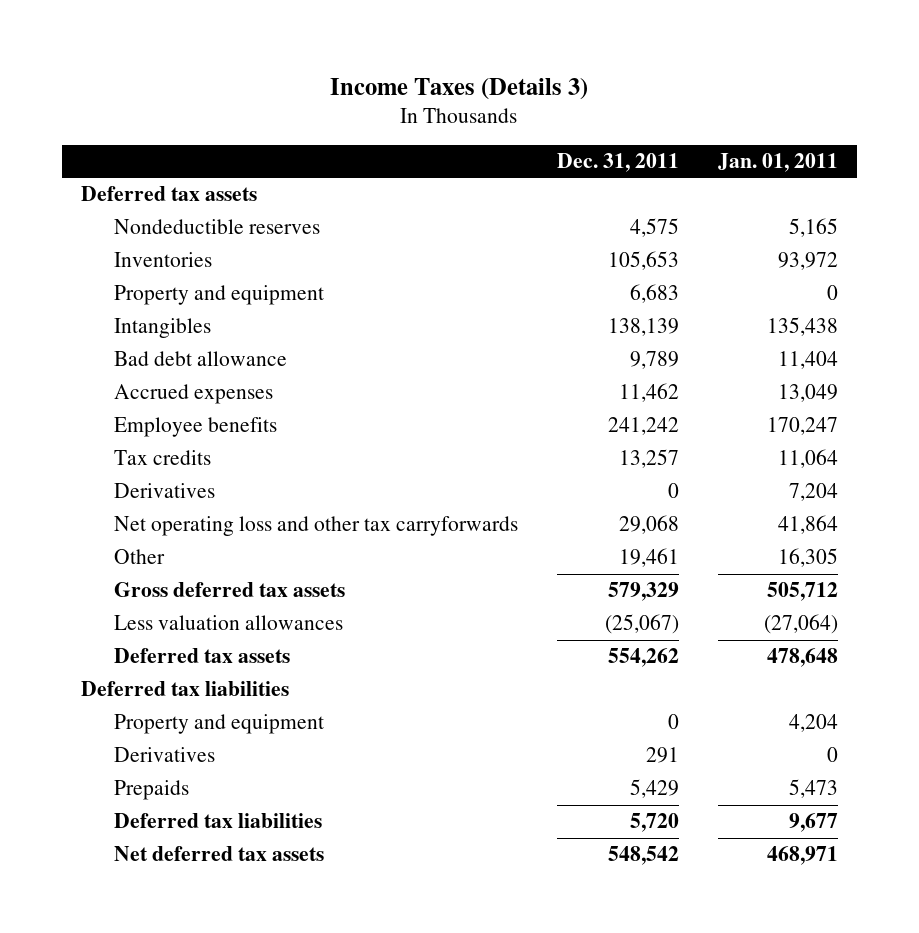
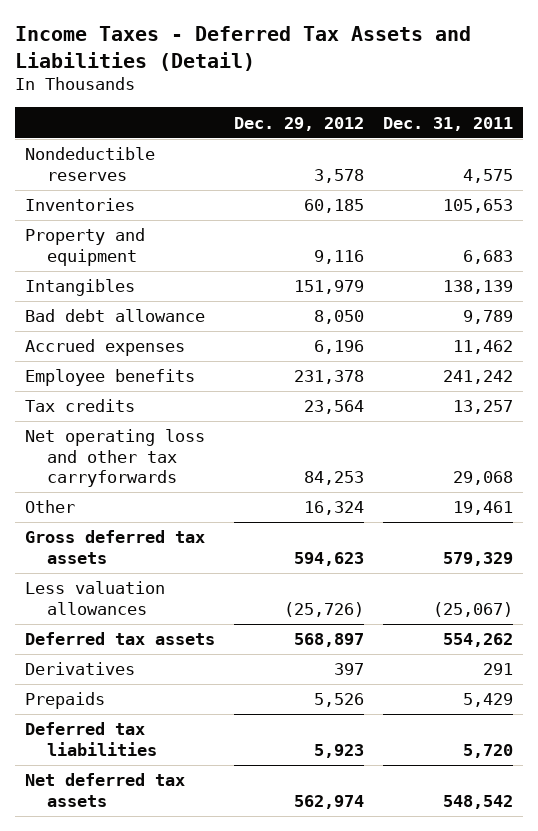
- Income Taxes (Details 3)
+ Income Taxes - Deferred Tax Assets and Liabilities (Detail)
- | Dec. 31, 2011 | Jan. 01, 2011
+ | Dec. 29, 2012 | Dec. 31, 2011
- Deferred tax assets
- Derivatives | 0 | 7,204
- Deferred tax liabilities
- Property and equipment | 0 | 4,204

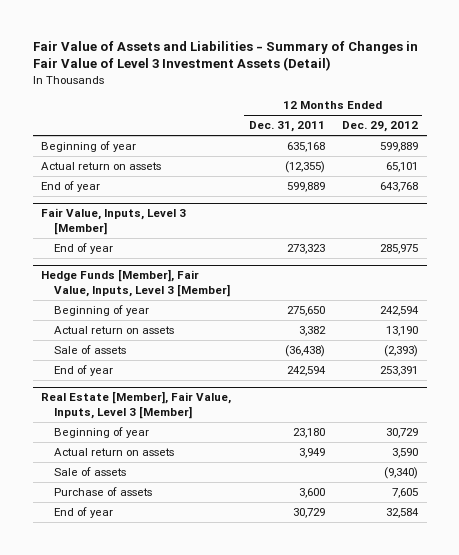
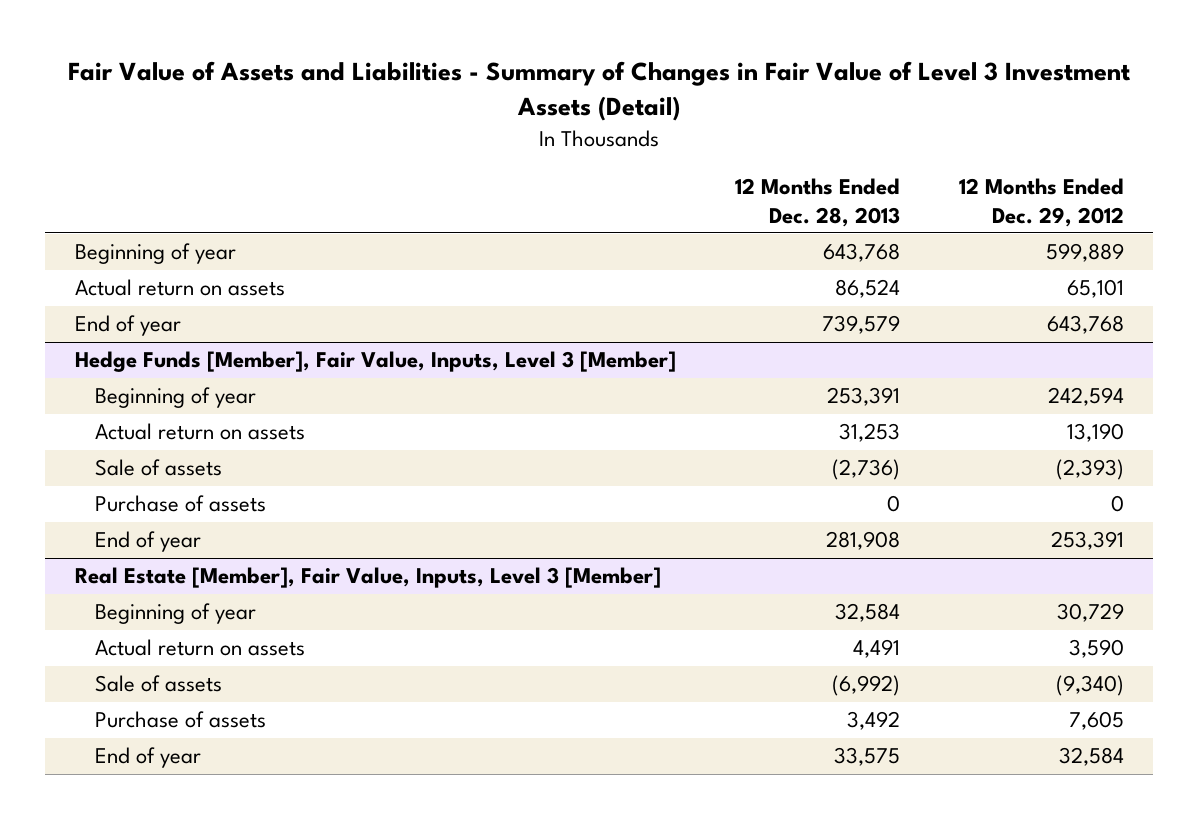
- | 12 Months Ended Dec. 31, 2011 | 12 Months Ended Dec. 29, 2012
+ | 12 Months Ended Dec. 28, 2013 | 12 Months Ended Dec. 29, 2012
- Fair Value, Inputs, Level 3 [Member]
- End of year | 273,323 | 285,975
@ Hedge Funds [Member], Fair Value, Inputs, Level 3 [Member]
+ Purchase of assets | 0 | 0

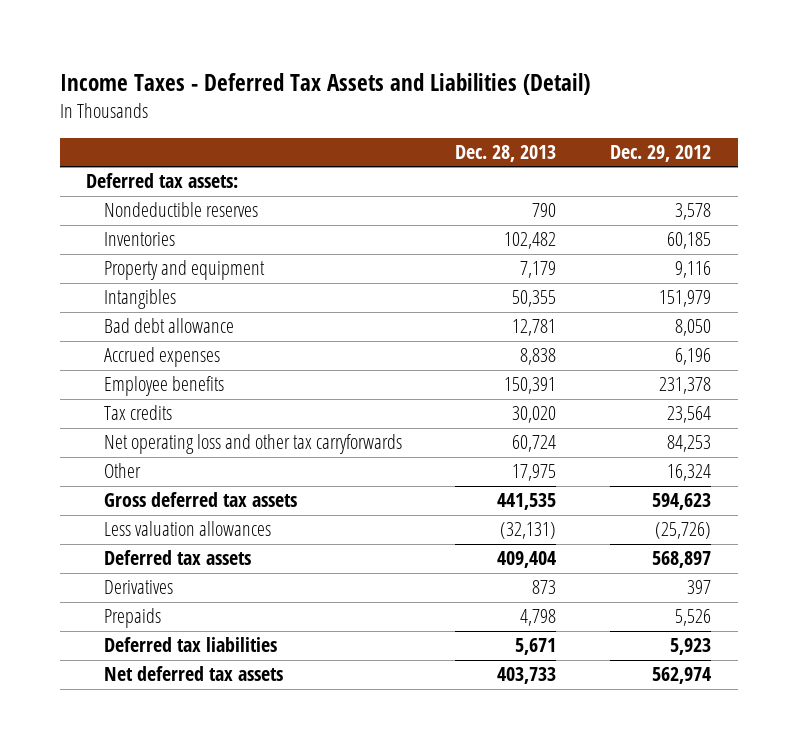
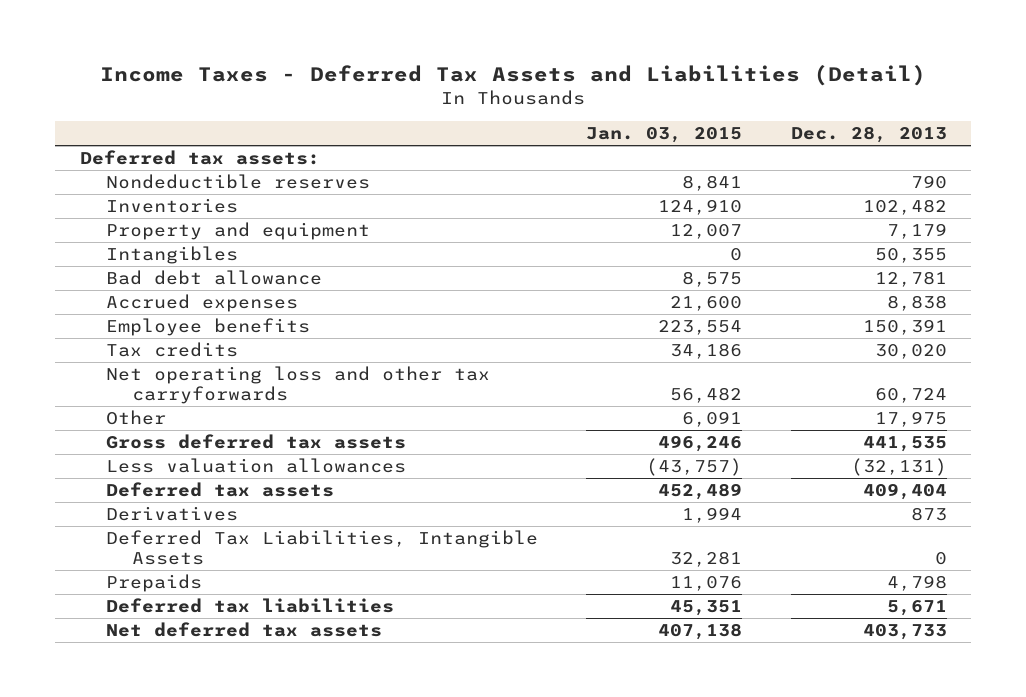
- | Dec. 28, 2013 | Dec. 29, 2012
+ | Jan. 03, 2015 | Dec. 28, 2013
+ Deferred Tax Liabilities, Intangible Assets | 32,281 | 0

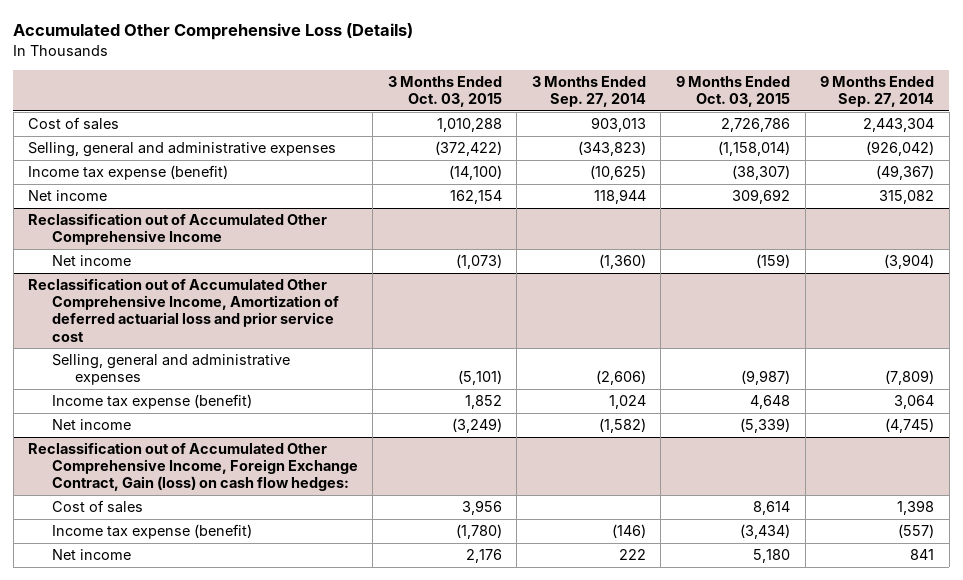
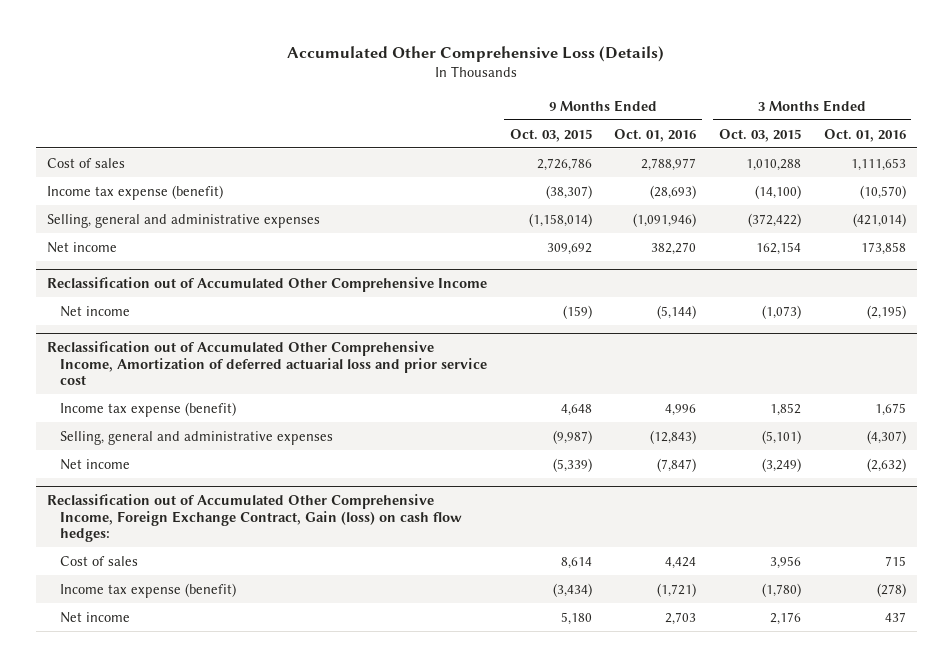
- | 3 Months Ended Oct. 03, 2015 | 3 Months Ended Sep. 27, 2014 | 9 Months Ended Oct. 03, 2015 | 9 Months Ended Sep. 27, 2014
+ | 9 Months Ended Oct. 03, 2015 | 9 Months Ended Oct. 01, 2016 | 3 Months Ended Oct. 03, 2015 | 3 Months Ended Oct. 01, 2016
moved down: Selling, general and administrative expenses | (1,158,014) | (1,091,946) | (372,422) | (421,014)
@ Reclassification out of Accumulated Other Comprehensive Income, Amortization of deferred actuarial loss and prior service cost
moved down: Selling, general and administrative expenses | (9,987) | (12,843) | (5,101) | (4,307)

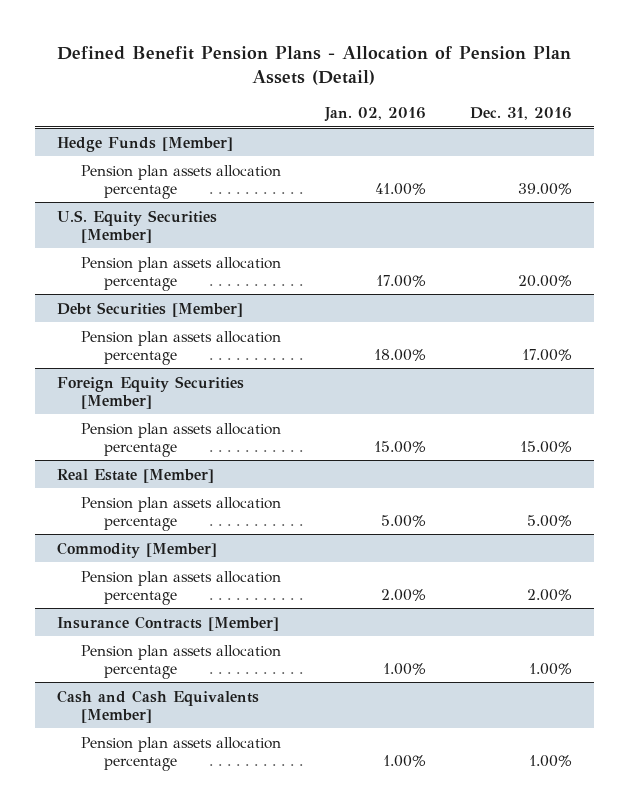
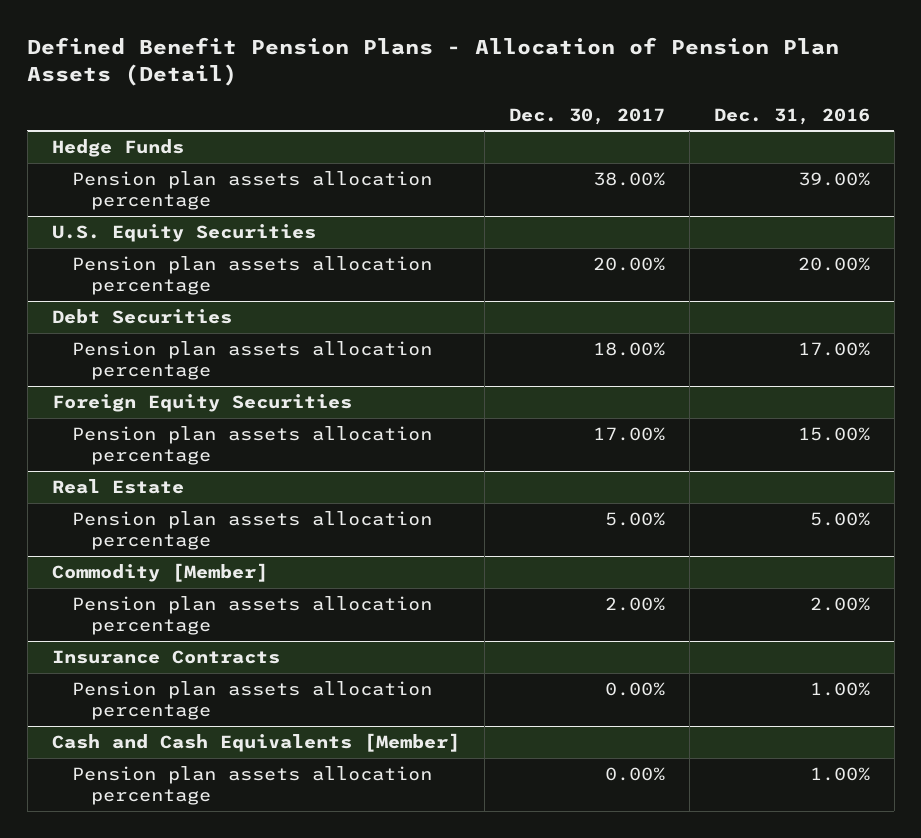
- | Jan. 02, 2016 | Dec. 31, 2016
+ | Dec. 30, 2017 | Dec. 31, 2016
- Hedge Funds [Member]
+ Hedge Funds
- U.S. Equity Securities [Member]
+ U.S. Equity Securities
- Debt Securities [Member]
+ Debt Securities
- Foreign Equity Securities [Member]
+ Foreign Equity Securities
- Real Estate [Member]
+ Real Estate
- Insurance Contracts [Member]
+ Insurance Contracts

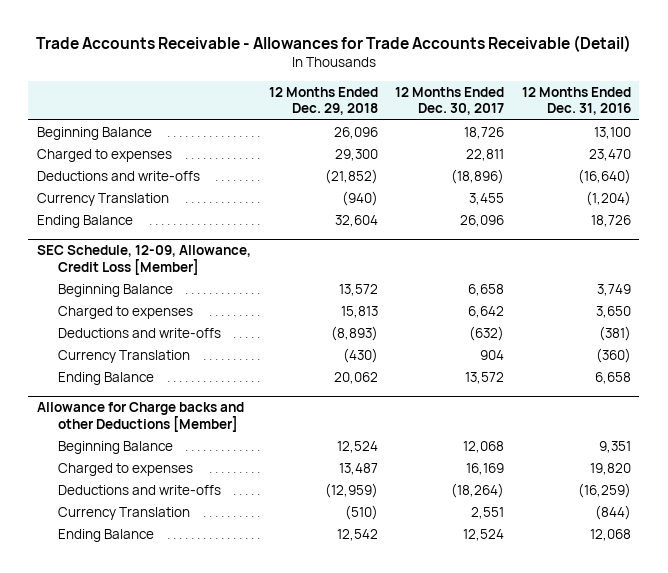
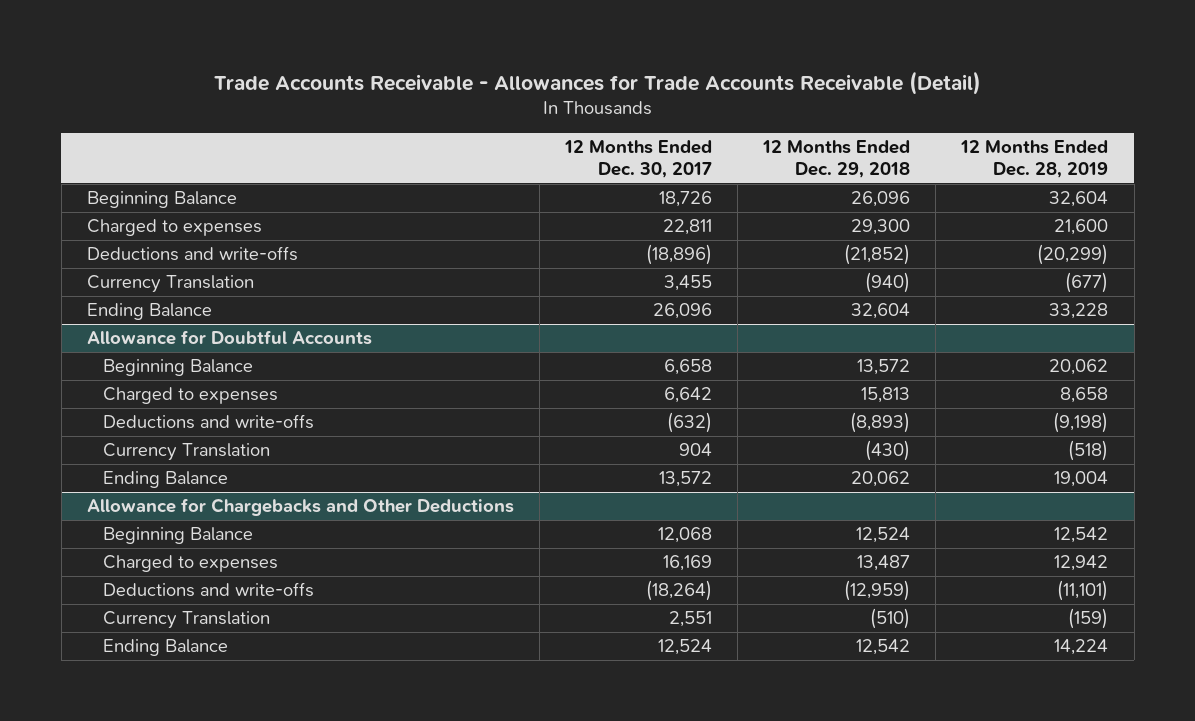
- | 12 Months Ended Dec. 29, 2018 | 12 Months Ended Dec. 30, 2017 | 12 Months Ended Dec. 31, 2016
+ | 12 Months Ended Dec. 30, 2017 | 12 Months Ended Dec. 29, 2018 | 12 Months Ended Dec. 28, 2019
- SEC Schedule, 12-09, Allowance, Credit Loss [Member]
+ Allowance for Doubtful Accounts
- Allowance for Charge backs and other Deductions [Member]
+ Allowance for Chargebacks and Other Deductions

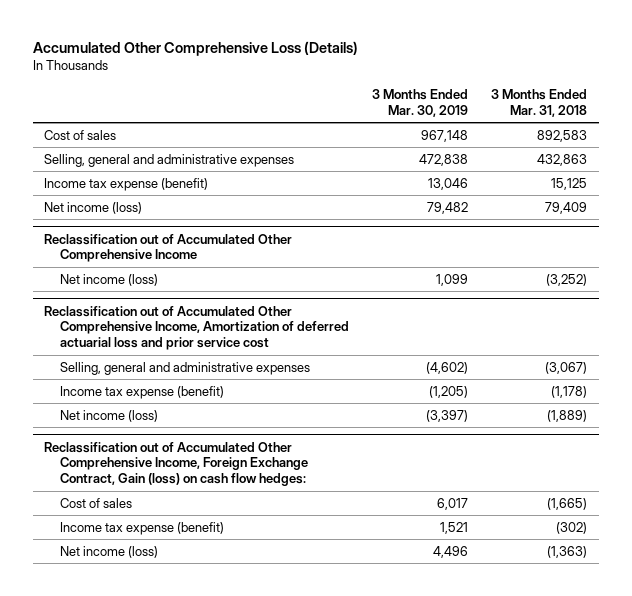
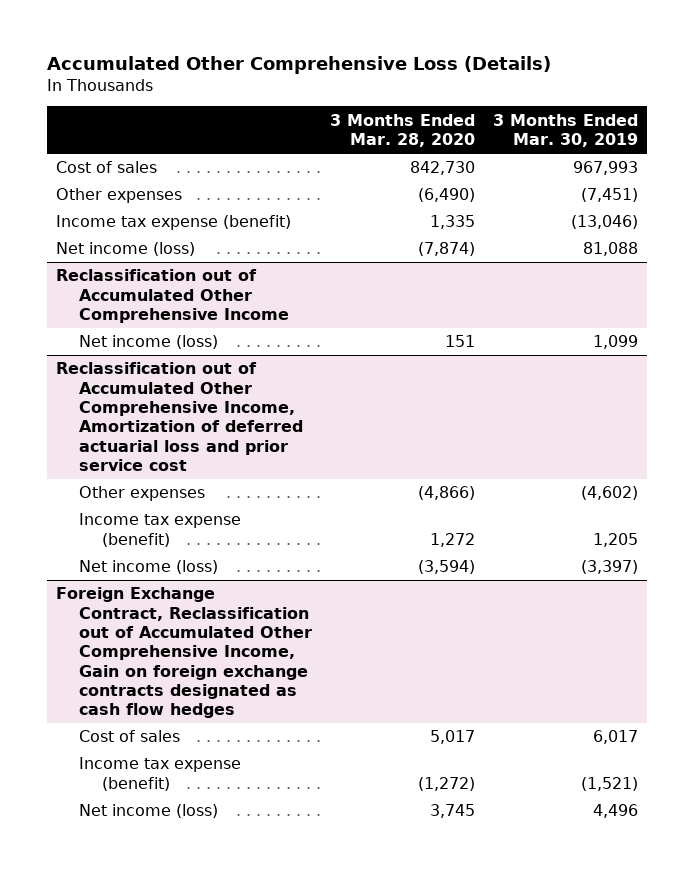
- | 3 Months Ended Mar. 30, 2019 | 3 Months Ended Mar. 31, 2018
+ | 3 Months Ended Mar. 28, 2020 | 3 Months Ended Mar. 30, 2019
- Cost of sales | 967,148 | 892,583
- Selling, general and administrative expenses | 472,838 | 432,863
- Income tax expense (benefit) | 13,046 | 15,125
- Net income (loss) | 79,482 | 79,409
+ Cost of sales | 842,730 | 967,993
+ Other expenses | (6,490) | (7,451)
+ Income tax expense (benefit) | 1,335 | (13,046)
+ Net income (loss) | (7,874) | 81,088
@ Reclassification out of Accumulated Other Comprehensive Income, Amortization of deferred actuarial loss and prior service cost
- Selling, general and administrative expenses | (4,602) | (3,067)
- Income tax expense (benefit) | (1,205) | (1,178)
+ Other expenses | (4,866) | (4,602)
+ Income tax expense (benefit) | 1,272 | 1,205
- Reclassification out of Accumulated Other Comprehensive Income, Foreign Exchange Contract, Gain (loss) on cash flow hedges:
+ Foreign Exchange Contract, Reclassification out of Accumulated Other Comprehensive Income, Gain on foreign exchange contracts designated as cash flow hedges
- Income tax expense (benefit) | 1,521 | (302)
+ Income tax expense (benefit) | (1,272) | (1,521)

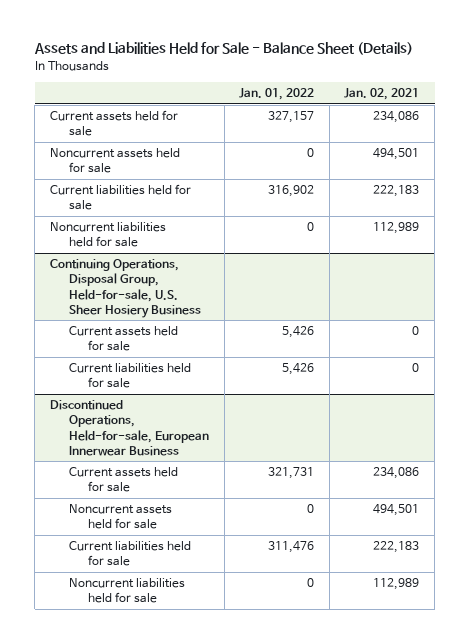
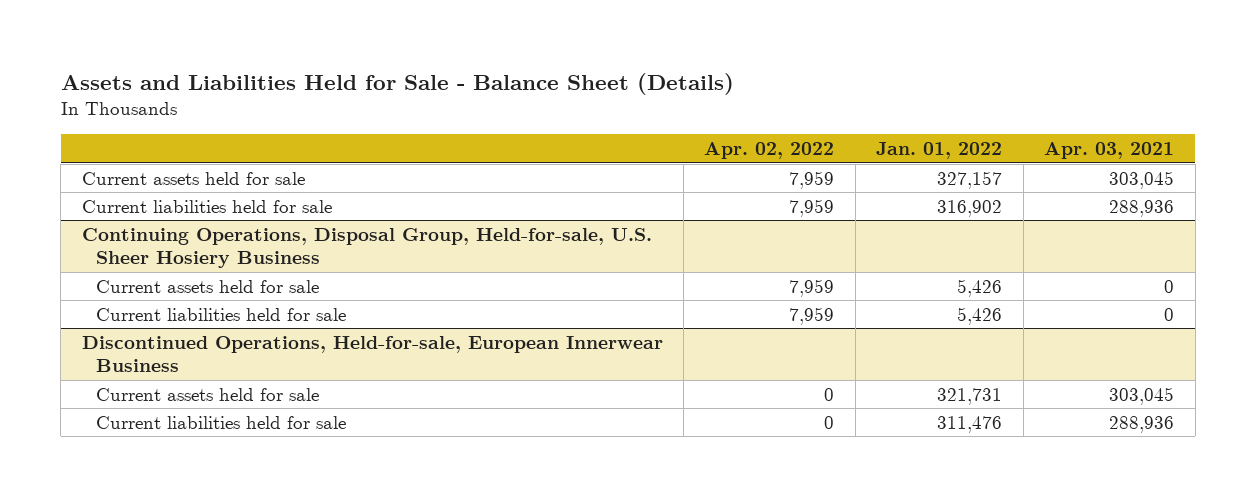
- | Jan. 01, 2022 | Jan. 02, 2021
+ | Apr. 02, 2022 | Jan. 01, 2022 | Apr. 03, 2021
- Noncurrent assets held for sale | 0 | 494,501
- Noncurrent liabilities held for sale | 0 | 112,989
@ Discontinued Operations, Held-for-sale, European Innerwear Business
- Noncurrent assets held for sale | 0 | 494,501
- Noncurrent liabilities held for sale | 0 | 112,989

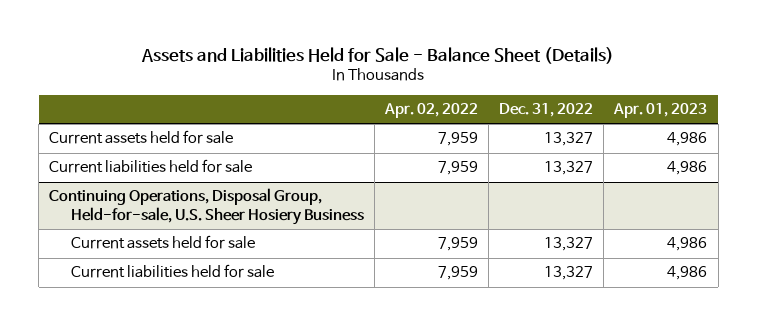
- | Apr. 02, 2022 | Jan. 01, 2022 | Apr. 03, 2021
+ | Apr. 02, 2022 | Dec. 31, 2022 | Apr. 01, 2023
- Discontinued Operations, Held-for-sale, European Innerwear Business
- Current assets held for sale | 0 | 321,731 | 303,045
- Current liabilities held for sale | 0 | 311,476 | 288,936

